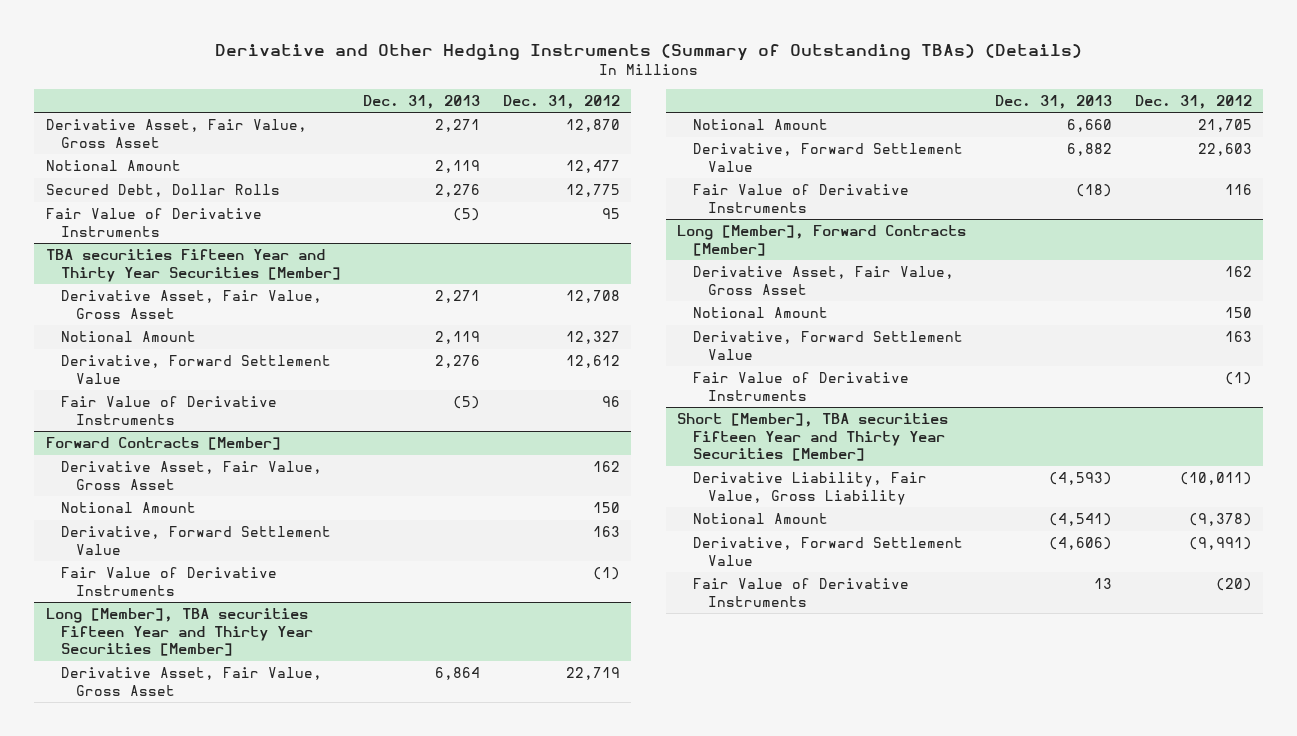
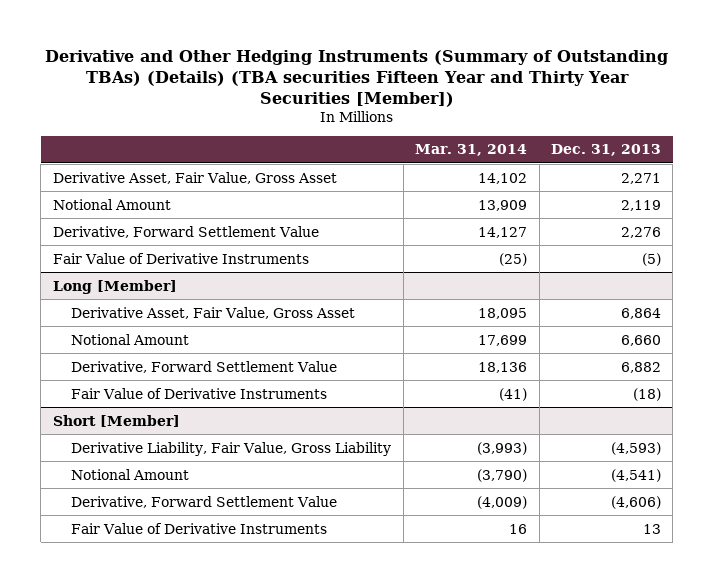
- Derivative and Other Hedging Instruments (Summary of Outstanding TBAs) (Details)
+ Derivative and Other Hedging Instruments (Summary of Outstanding TBAs) (Details) (TBA securities Fifteen Year and Thirty Year Securities [Member])
- | Dec. 31, 2013 | Dec. 31, 2012
+ | Mar. 31, 2014 | Dec. 31, 2013
- Secured Debt, Dollar Rolls | 2,276 | 12,775
- Fair Value of Derivative Instruments | (5) | 95
- TBA securities Fifteen Year and Thirty Year Securities [Member]
- Derivative Asset, Fair Value, Gross Asset | 2,271 | 12,708
- Notional Amount | 2,119 | 12,327
- Forward Contracts [Member]
- Derivative Asset, Fair Value, Gross Asset | | 162
- Notional Amount | | 150
- Derivative, Forward Settlement Value | | 163
- Fair Value of Derivative Instruments | | (1)
- Long [Member], TBA securities Fifteen Year and Thirty Year Securities [Member]
+ Long [Member]
- Long [Member], Forward Contracts [Member]
- Derivative Asset, Fair Value, Gross Asset | | 162
- Notional Amount | | 150
- Derivative, Forward Settlement Value | | 163
- Fair Value of Derivative Instruments | | (1)
- Short [Member], TBA securities Fifteen Year and Thirty Year Securities [Member]
+ Short [Member]

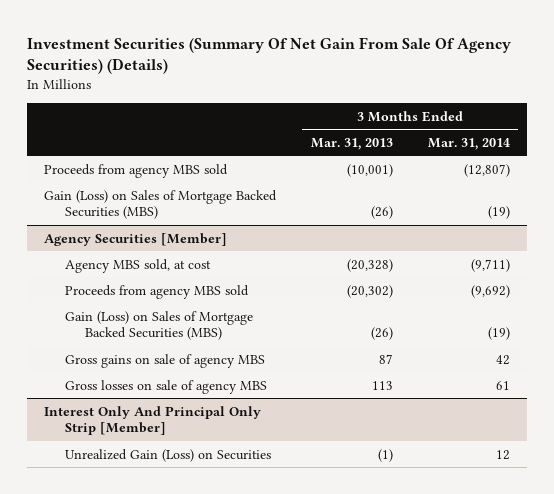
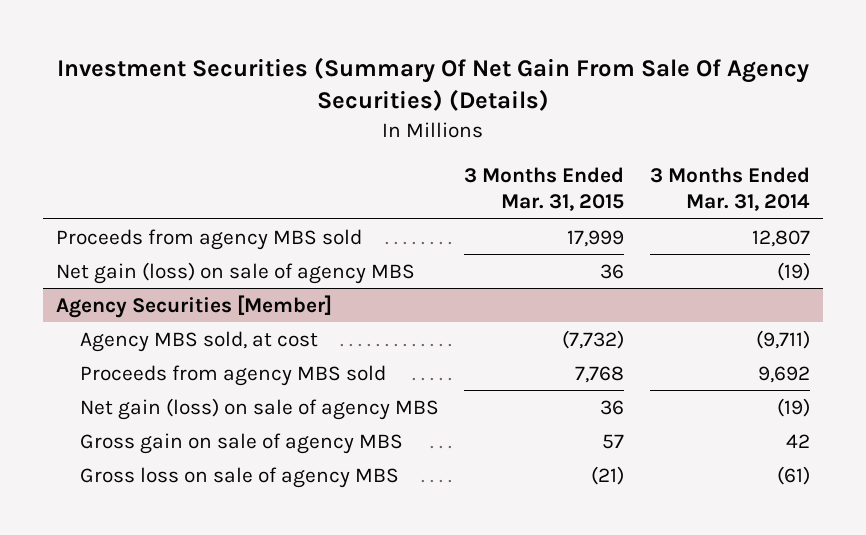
- | 3 Months Ended Mar. 31, 2013 | 3 Months Ended Mar. 31, 2014
+ | 3 Months Ended Mar. 31, 2015 | 3 Months Ended Mar. 31, 2014
- Proceeds from agency MBS sold | (10,001) | (12,807)
- Gain (Loss) on Sales of Mortgage Backed Securities (MBS) | (26) | (19)
+ Proceeds from agency MBS sold | 17,999 | 12,807
+ Net gain (loss) on sale of agency MBS | 36 | (19)
@ Agency Securities [Member]
- Proceeds from agency MBS sold | (20,302) | (9,692)
- Gain (Loss) on Sales of Mortgage Backed Securities (MBS) | (26) | (19)
- Gross gains on sale of agency MBS | 87 | 42
- Gross losses on sale of agency MBS | 113 | 61
- Interest Only And Principal Only Strip [Member]
- Unrealized Gain (Loss) on Securities | (1) | 12
@ Agency Securities [Member]
+ Proceeds from agency MBS sold | 7,768 | 9,692
+ Net gain (loss) on sale of agency MBS | 36 | (19)
+ Gross gain on sale of agency MBS | 57 | 42
+ Gross loss on sale of agency MBS | (21) | (61)

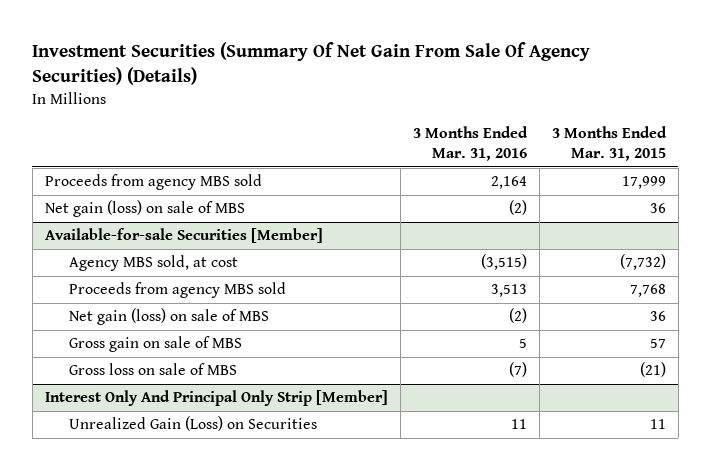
- | 3 Months Ended Mar. 31, 2015 | 3 Months Ended Mar. 31, 2014
+ | 3 Months Ended Mar. 31, 2016 | 3 Months Ended Mar. 31, 2015
- Net gain (loss) on sale of agency MBS | 36 | (19)
- Agency Securities [Member]
+ Net gain (loss) on sale of MBS | (2) | 36
+ Available-for-sale Securities [Member]
- Net gain (loss) on sale of agency MBS | 36 | (19)
- Gross gain on sale of agency MBS | 57 | 42
- Gross loss on sale of agency MBS | (21) | (61)
+ Net gain (loss) on sale of MBS | (2) | 36
+ Gross gain on sale of MBS | 5 | 57
+ Gross loss on sale of MBS | (7) | (21)
+ Interest Only And Principal Only Strip [Member]
+ Unrealized Gain (Loss) on Securities | 11 | 11

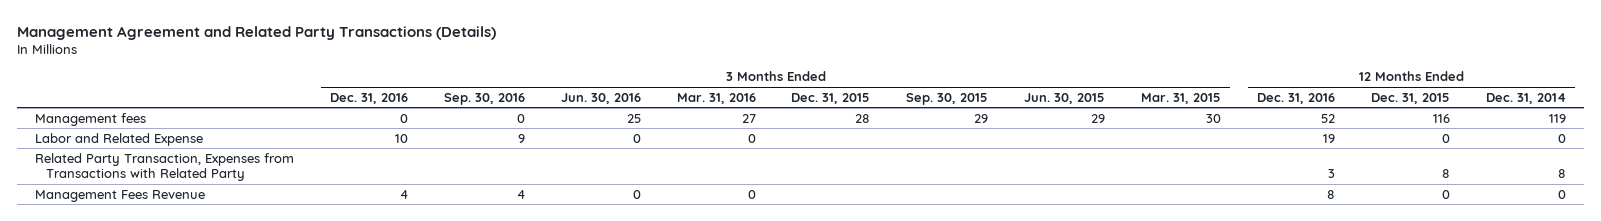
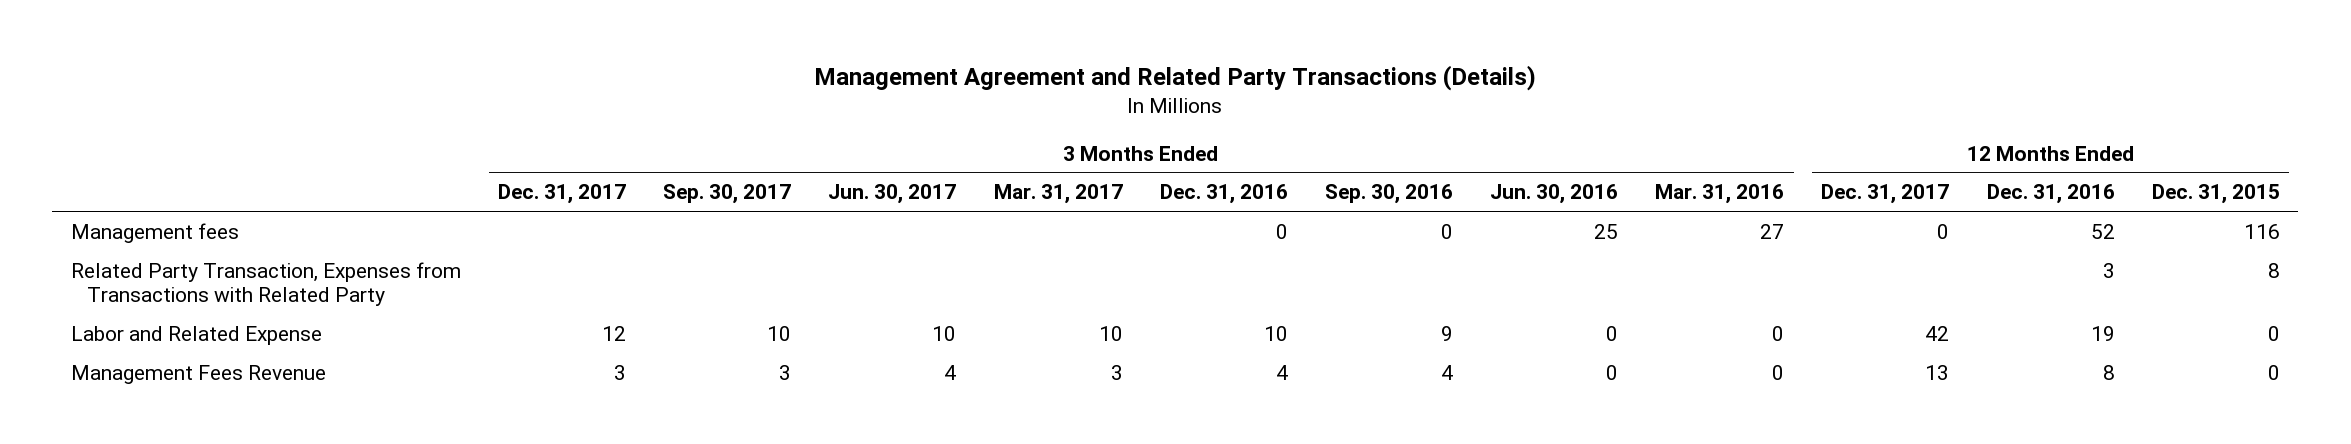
- | 3 Months Ended Dec. 31, 2016 | 3 Months Ended Sep. 30, 2016 | 3 Months Ended Jun. 30, 2016 | 3 Months Ended Mar. 31, 2016 | 3 Months Ended Dec. 31, 2015 | 3 Months Ended Sep. 30, 2015 | 3 Months Ended Jun. 30, 2015 | 3 Months Ended Mar. 31, 2015 | 12 Months Ended Dec. 31, 2016 | 12 Months Ended Dec. 31, 2015 | 12 Months Ended Dec. 31, 2014
+ | 3 Months Ended Dec. 31, 2017 | 3 Months Ended Sep. 30, 2017 | 3 Months Ended Jun. 30, 2017 | 3 Months Ended Mar. 31, 2017 | 3 Months Ended Dec. 31, 2016 | 3 Months Ended Sep. 30, 2016 | 3 Months Ended Jun. 30, 2016 | 3 Months Ended Mar. 31, 2016 | 12 Months Ended Dec. 31, 2017 | 12 Months Ended Dec. 31, 2016 | 12 Months Ended Dec. 31, 2015
moved down: Labor and Related Expense | 12 | 10 | 10 | 10 | 10 | 9 | 0 | 0 | 42 | 19 | 0

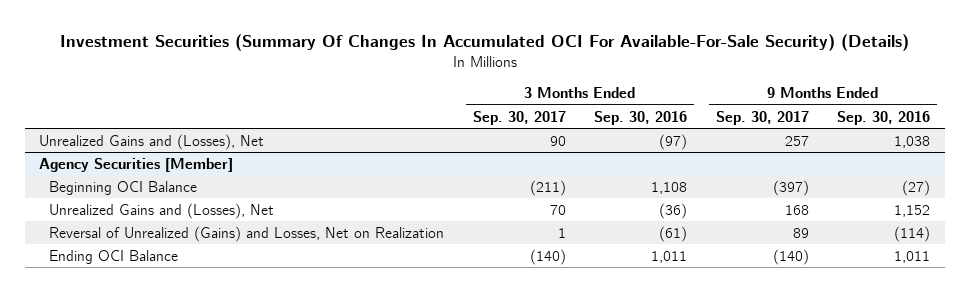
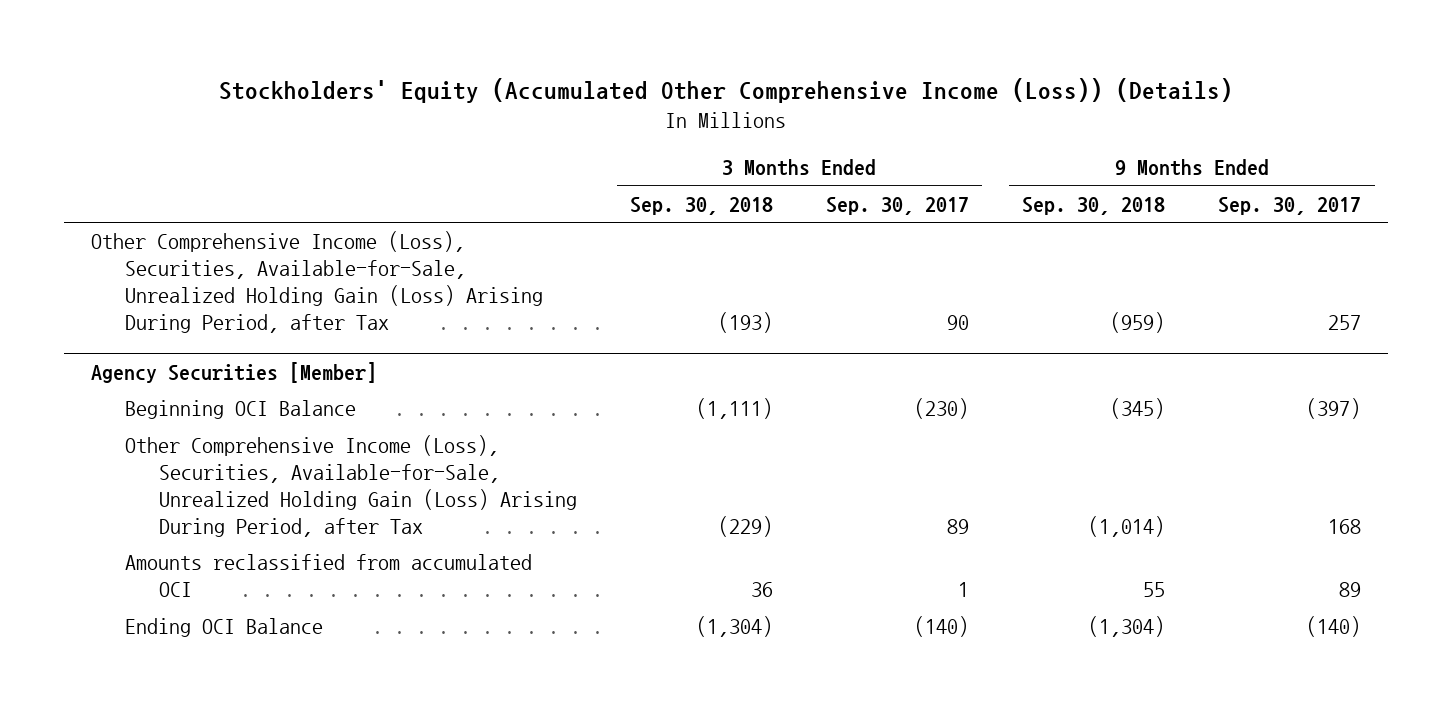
- Investment Securities (Summary Of Changes In Accumulated OCI For Available-For-Sale Security) (Details)
+ Stockholders' Equity (Accumulated Other Comprehensive Income (Loss)) (Details)
- | 3 Months Ended Sep. 30, 2017 | 3 Months Ended Sep. 30, 2016 | 9 Months Ended Sep. 30, 2017 | 9 Months Ended Sep. 30, 2016
+ | 3 Months Ended Sep. 30, 2018 | 3 Months Ended Sep. 30, 2017 | 9 Months Ended Sep. 30, 2018 | 9 Months Ended Sep. 30, 2017
- Unrealized Gains and (Losses), Net | 90 | (97) | 257 | 1,038
+ Other Comprehensive Income (Loss), Securities, Available-for-Sale, Unrealized Holding Gain (Loss) Arising During Period, after Tax | (193) | 90 | (959) | 257
@ Agency Securities [Member]
- Beginning OCI Balance | (211) | 1,108 | (397) | (27)
- Unrealized Gains and (Losses), Net | 70 | (36) | 168 | 1,152
- Reversal of Unrealized (Gains) and Losses, Net on Realization | 1 | (61) | 89 | (114)
+ Beginning OCI Balance | (1,111) | (230) | (345) | (397)
+ Other Comprehensive Income (Loss), Securities, Available-for-Sale, Unrealized Holding Gain (Loss) Arising During Period, after Tax | (229) | 89 | (1,014) | 168
+ Amounts reclassified from accumulated OCI | 36 | 1 | 55 | 89

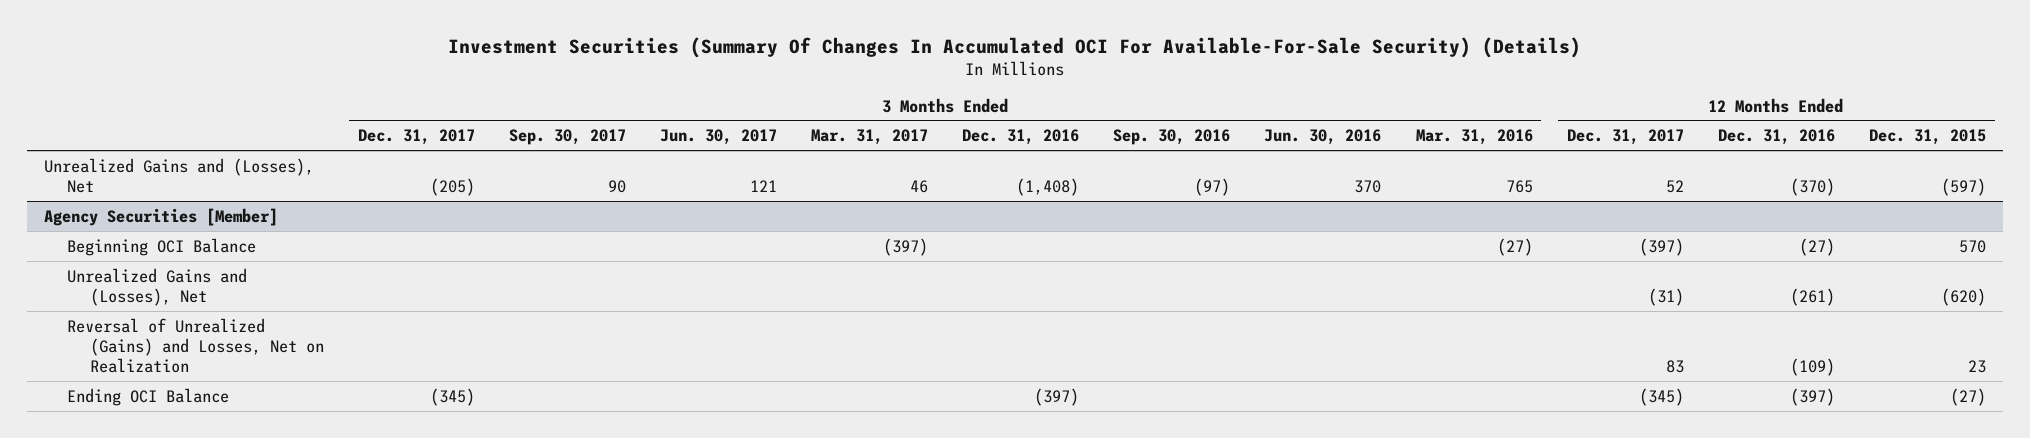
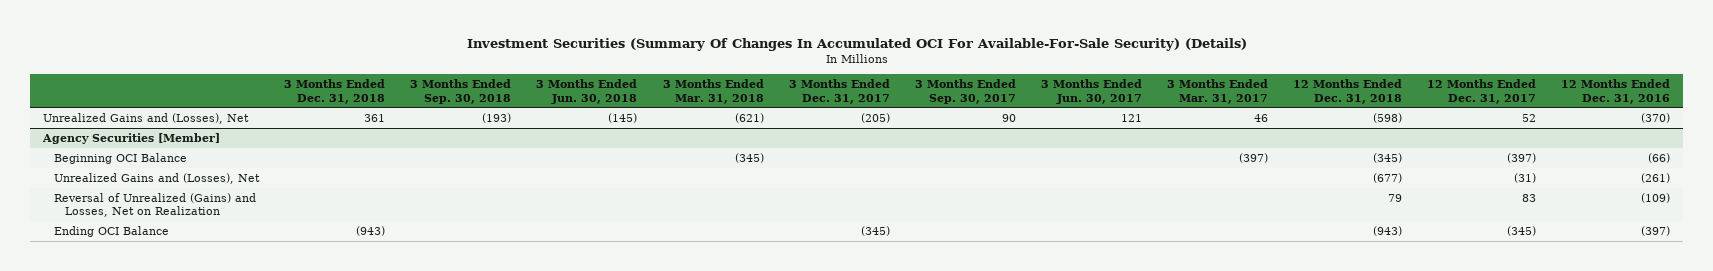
- | 3 Months Ended Dec. 31, 2017 | 3 Months Ended Sep. 30, 2017 | 3 Months Ended Jun. 30, 2017 | 3 Months Ended Mar. 31, 2017 | 3 Months Ended Dec. 31, 2016 | 3 Months Ended Sep. 30, 2016 | 3 Months Ended Jun. 30, 2016 | 3 Months Ended Mar. 31, 2016 | 12 Months Ended Dec. 31, 2017 | 12 Months Ended Dec. 31, 2016 | 12 Months Ended Dec. 31, 2015
+ | 3 Months Ended Dec. 31, 2018 | 3 Months Ended Sep. 30, 2018 | 3 Months Ended Jun. 30, 2018 | 3 Months Ended Mar. 31, 2018 | 3 Months Ended Dec. 31, 2017 | 3 Months Ended Sep. 30, 2017 | 3 Months Ended Jun. 30, 2017 | 3 Months Ended Mar. 31, 2017 | 12 Months Ended Dec. 31, 2018 | 12 Months Ended Dec. 31, 2017 | 12 Months Ended Dec. 31, 2016
@ Agency Securities [Member]
- Beginning OCI Balance | | | | (397) | | | | (27) | (397) | (27) | 570
+ Beginning OCI Balance | | | | (345) | | | | (397) | (345) | (397) | (66)

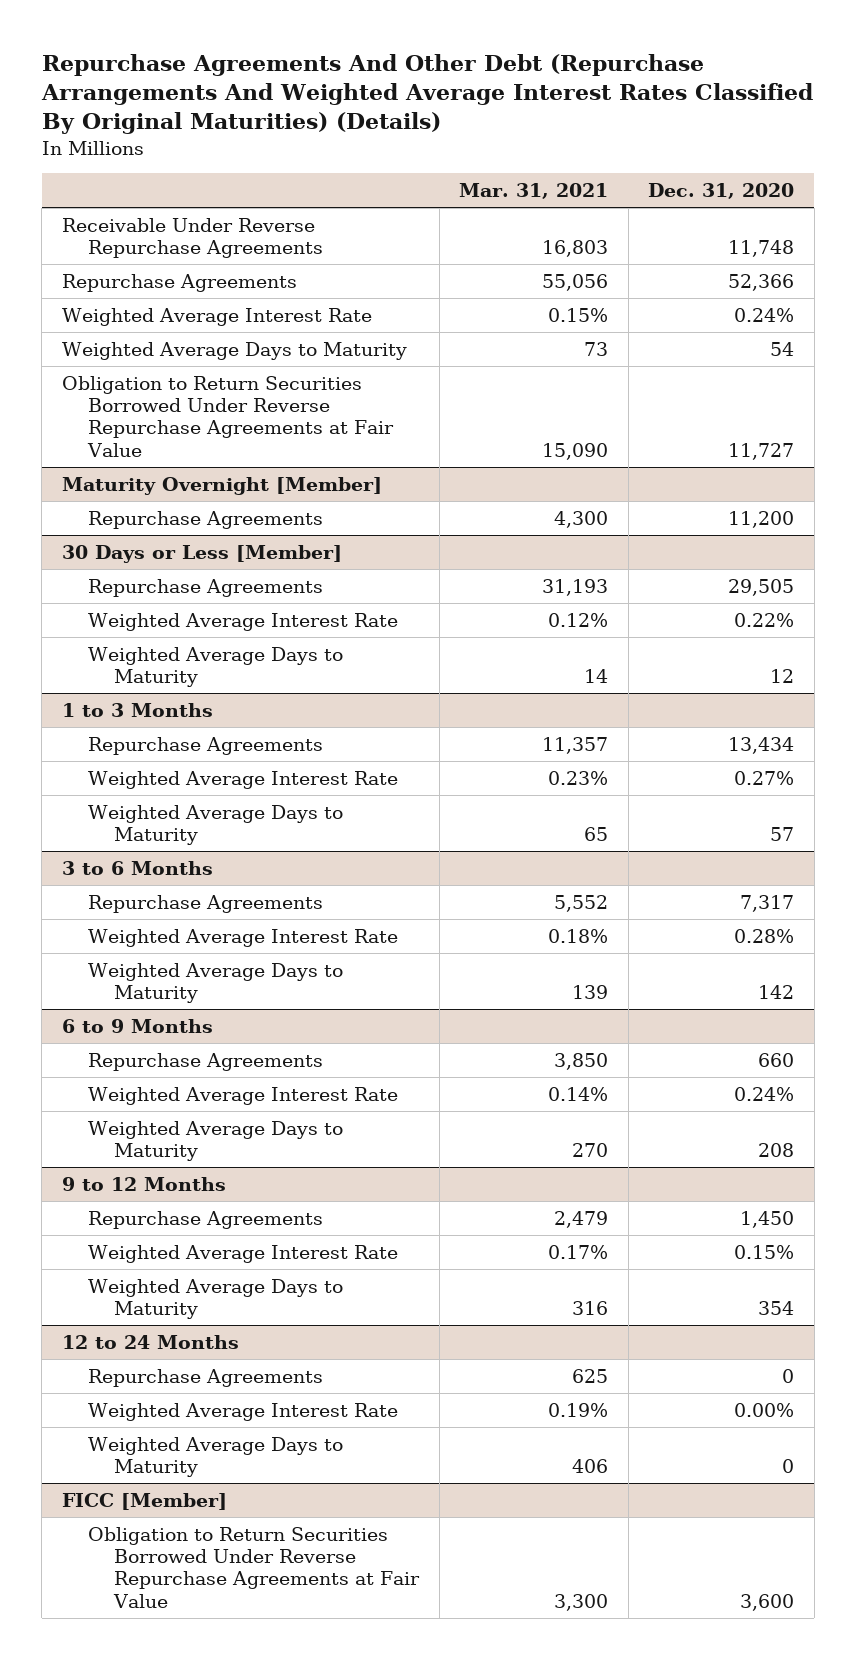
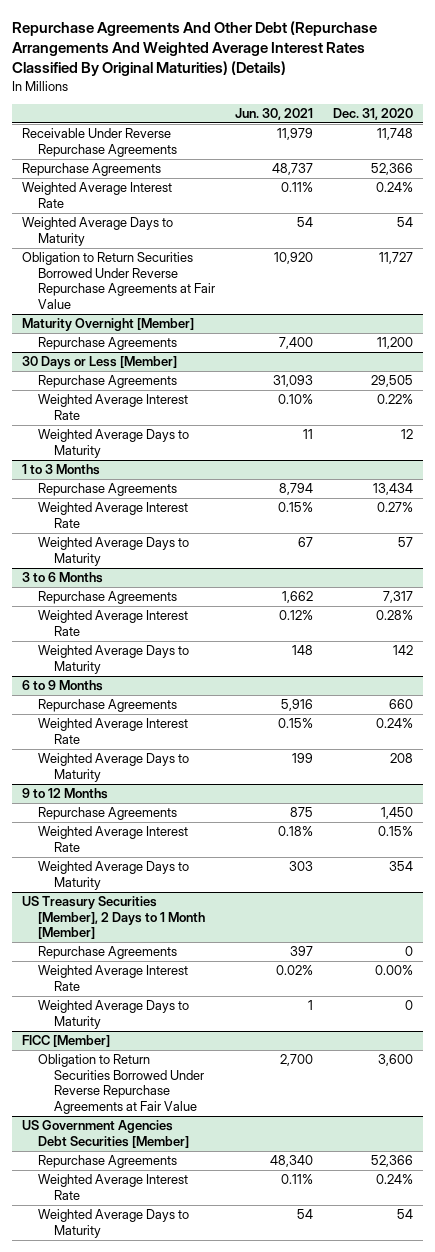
- | Mar. 31, 2021 | Dec. 31, 2020
+ | Jun. 30, 2021 | Dec. 31, 2020
- 12 to 24 Months
+ US Treasury Securities [Member], 2 Days to 1 Month [Member]
+ US Government Agencies Debt Securities [Member]
+ Repurchase Agreements | 48,340 | 52,366
+ Weighted Average Interest Rate | 0.11% | 0.24%
+ Weighted Average Days to Maturity | 54 | 54

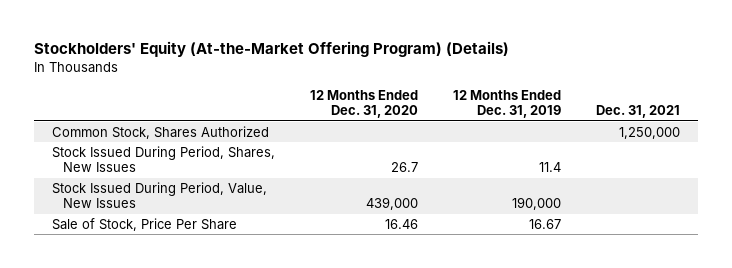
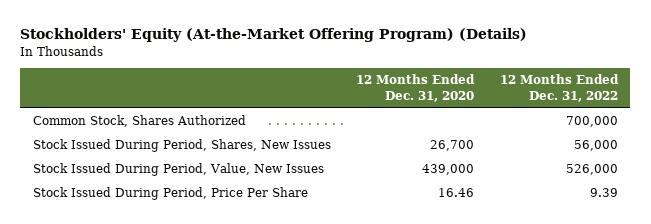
- | 12 Months Ended Dec. 31, 2020 | 12 Months Ended Dec. 31, 2019 | Dec. 31, 2021
+ | 12 Months Ended Dec. 31, 2020 | 12 Months Ended Dec. 31, 2022
- Stock Issued During Period, Shares, New Issues | 26.7 | 11.4 |
+ Stock Issued During Period, Shares, New Issues | 26,700 | 56,000
- Sale of Stock, Price Per Share | 16.46 | 16.67 |
+ Stock Issued During Period, Price Per Share | 16.46 | 9.39

